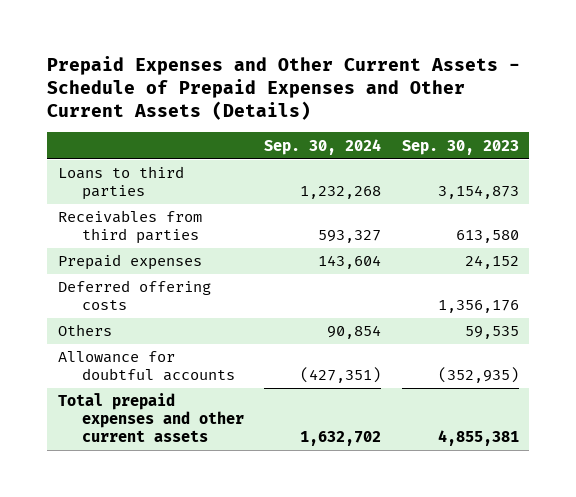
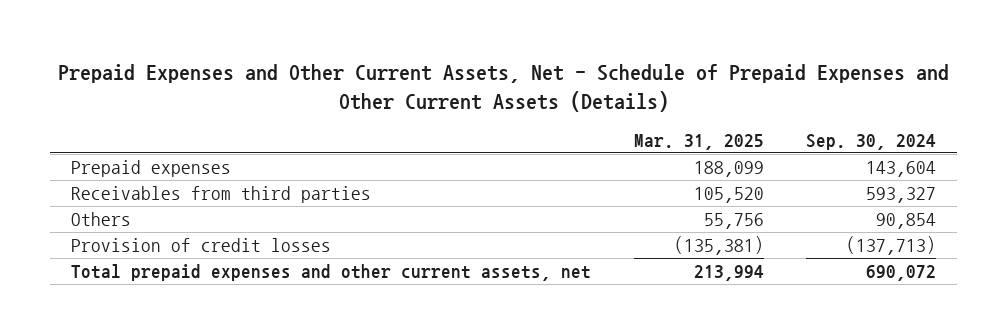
- Prepaid Expenses and Other Current Assets - Schedule of Prepaid Expenses and Other Current Assets (Details)
+ Prepaid Expenses and Other Current Assets, Net - Schedule of Prepaid Expenses and Other Current Assets (Details)
- | Sep. 30, 2024 | Sep. 30, 2023
+ | Mar. 31, 2025 | Sep. 30, 2024
- Loans to third parties | 1,232,268 | 3,154,873
- Deferred offering costs | | 1,356,176
moved down: Receivables from third parties | 105,520 | 593,327
- Allowance for doubtful accounts | (427,351) | (352,935)
- Total prepaid expenses and other current assets | 1,632,702 | 4,855,381
+ Provision of credit losses | (135,381) | (137,713)
+ Total prepaid expenses and other current assets, net | 213,994 | 690,072

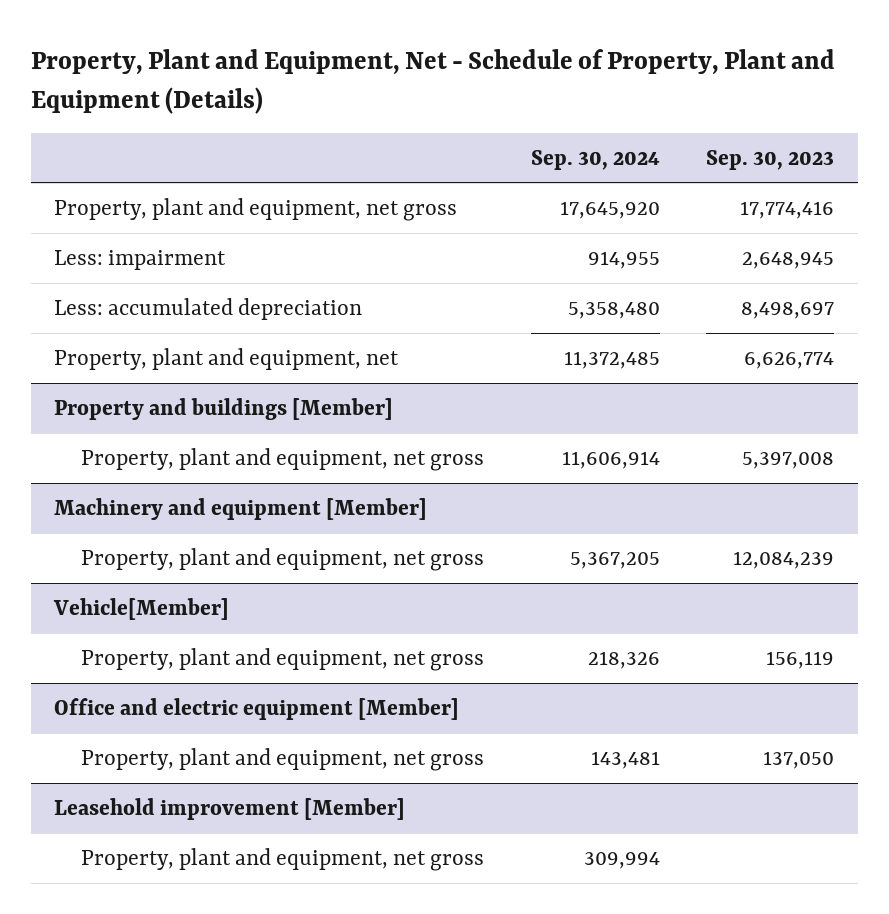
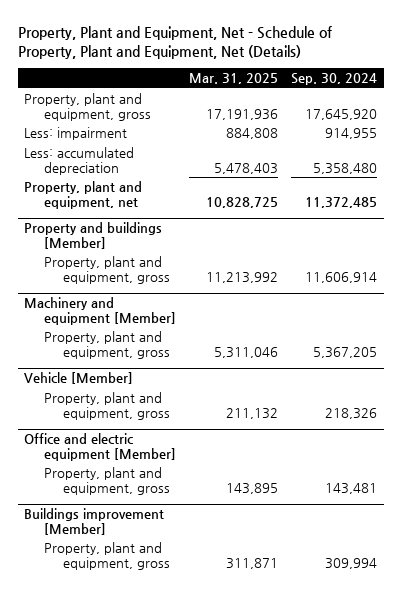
- Property, Plant and Equipment, Net - Schedule of Property, Plant and Equipment (Details)
+ Property, Plant and Equipment, Net - Schedule of Property, Plant and Equipment, Net (Details)
- | Sep. 30, 2024 | Sep. 30, 2023
+ | Mar. 31, 2025 | Sep. 30, 2024
- Property, plant and equipment, net gross | 17,645,920 | 17,774,416
+ Property, plant and equipment, gross | 17,191,936 | 17,645,920
@ Property and buildings [Member]
- Property, plant and equipment, net gross | 11,606,914 | 5,397,008
+ Property, plant and equipment, gross | 11,213,992 | 11,606,914
@ Machinery and equipment [Member]
- Property, plant and equipment, net gross | 5,367,205 | 12,084,239
- Vehicle[Member]
- Property, plant and equipment, net gross | 218,326 | 156,119
@ Machinery and equipment [Member]
+ Property, plant and equipment, gross | 5,311,046 | 5,367,205
+ Vehicle [Member]
+ Property, plant and equipment, gross | 211,132 | 218,326
@ Office and electric equipment [Member]
- Property, plant and equipment, net gross | 143,481 | 137,050
- Leasehold improvement [Member]
- Property, plant and equipment, net gross | 309,994 |
@ Office and electric equipment [Member]
+ Property, plant and equipment, gross | 143,895 | 143,481
+ Buildings improvement [Member]
+ Property, plant and equipment, gross | 311,871 | 309,994

